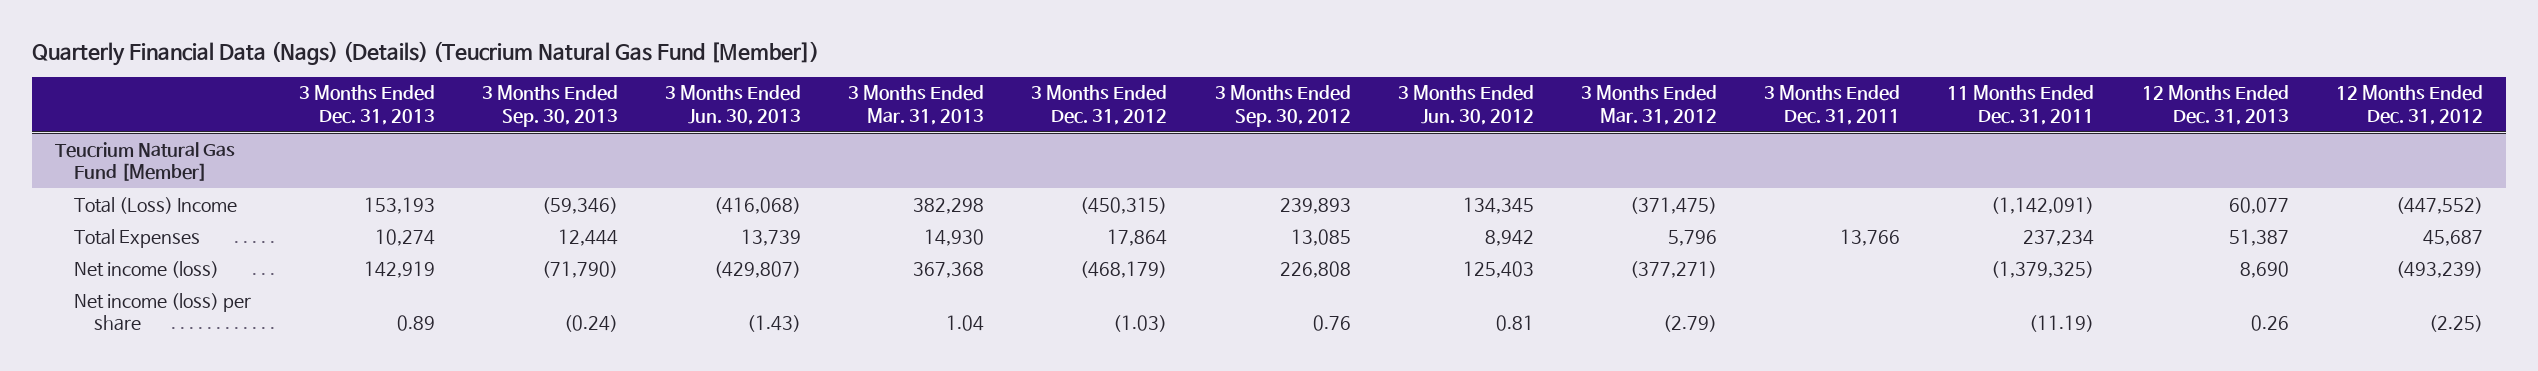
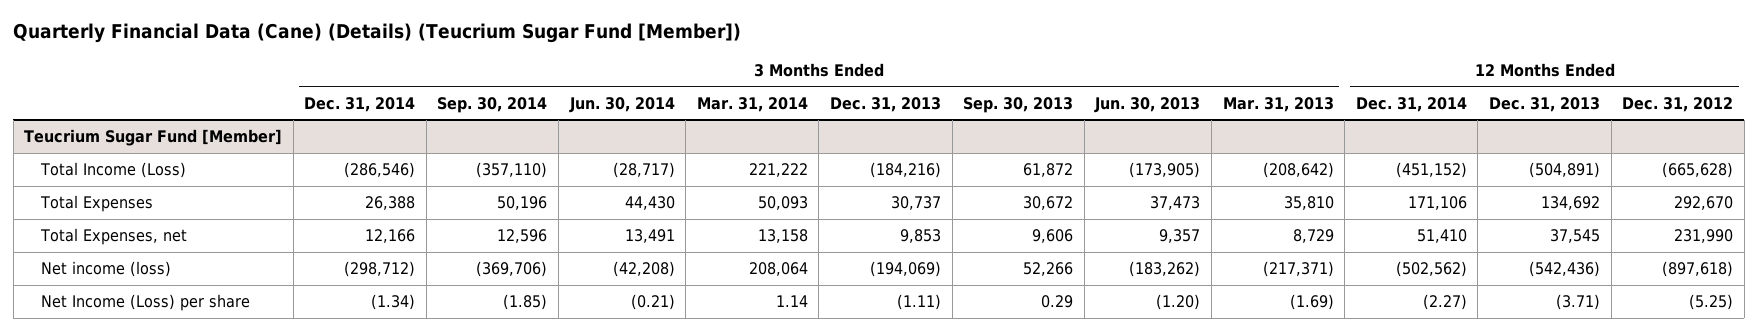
- Quarterly Financial Data (Nags) (Details) (Teucrium Natural Gas Fund [Member])
+ Quarterly Financial Data (Cane) (Details) (Teucrium Sugar Fund [Member])
- | 3 Months Ended Dec. 31, 2013 | 3 Months Ended Sep. 30, 2013 | 3 Months Ended Jun. 30, 2013 | 3 Months Ended Mar. 31, 2013 | 3 Months Ended Dec. 31, 2012 | 3 Months Ended Sep. 30, 2012 | 3 Months Ended Jun. 30, 2012 | 3 Months Ended Mar. 31, 2012 | 3 Months Ended Dec. 31, 2011 | 11 Months Ended Dec. 31, 2011 | 12 Months Ended Dec. 31, 2013 | 12 Months Ended Dec. 31, 2012
+ | 3 Months Ended Dec. 31, 2014 | 3 Months Ended Sep. 30, 2014 | 3 Months Ended Jun. 30, 2014 | 3 Months Ended Mar. 31, 2014 | 3 Months Ended Dec. 31, 2013 | 3 Months Ended Sep. 30, 2013 | 3 Months Ended Jun. 30, 2013 | 3 Months Ended Mar. 31, 2013 | 12 Months Ended Dec. 31, 2014 | 12 Months Ended Dec. 31, 2013 | 12 Months Ended Dec. 31, 2012
- Teucrium Natural Gas Fund [Member]
- Total (Loss) Income | 153,193 | (59,346) | (416,068) | 382,298 | (450,315) | 239,893 | 134,345 | (371,475) | | (1,142,091) | 60,077 | (447,552)
- Total Expenses | 10,274 | 12,444 | 13,739 | 14,930 | 17,864 | 13,085 | 8,942 | 5,796 | 13,766 | 237,234 | 51,387 | 45,687
- Net income (loss) | 142,919 | (71,790) | (429,807) | 367,368 | (468,179) | 226,808 | 125,403 | (377,271) | | (1,379,325) | 8,690 | (493,239)
- Net income (loss) per share | 0.89 | (0.24) | (1.43) | 1.04 | (1.03) | 0.76 | 0.81 | (2.79) | | (11.19) | 0.26 | (2.25)
+ Teucrium Sugar Fund [Member]
+ Total Income (Loss) | (286,546) | (357,110) | (28,717) | 221,222 | (184,216) | 61,872 | (173,905) | (208,642) | (451,152) | (504,891) | (665,628)
+ Total Expenses | 26,388 | 50,196 | 44,430 | 50,093 | 30,737 | 30,672 | 37,473 | 35,810 | 171,106 | 134,692 | 292,670
+ Total Expenses, net | 12,166 | 12,596 | 13,491 | 13,158 | 9,853 | 9,606 | 9,357 | 8,729 | 51,410 | 37,545 | 231,990
+ Net income (loss) | (298,712) | (369,706) | (42,208) | 208,064 | (194,069) | 52,266 | (183,262) | (217,371) | (502,562) | (542,436) | (897,618)
+ Net Income (Loss) per share | (1.34) | (1.85) | (0.21) | 1.14 | (1.11) | 0.29 | (1.20) | (1.69) | (2.27) | (3.71) | (5.25)

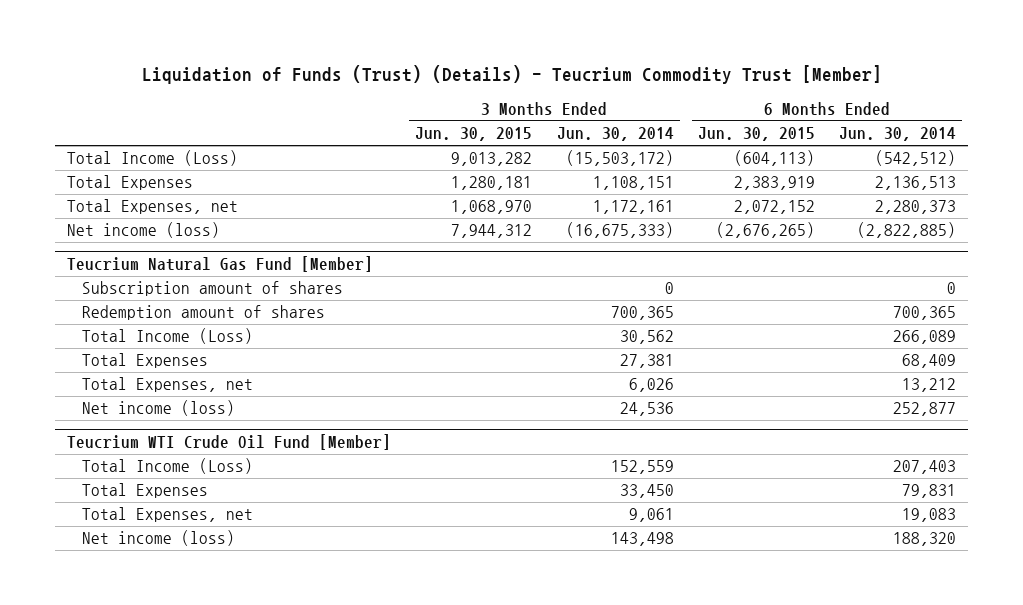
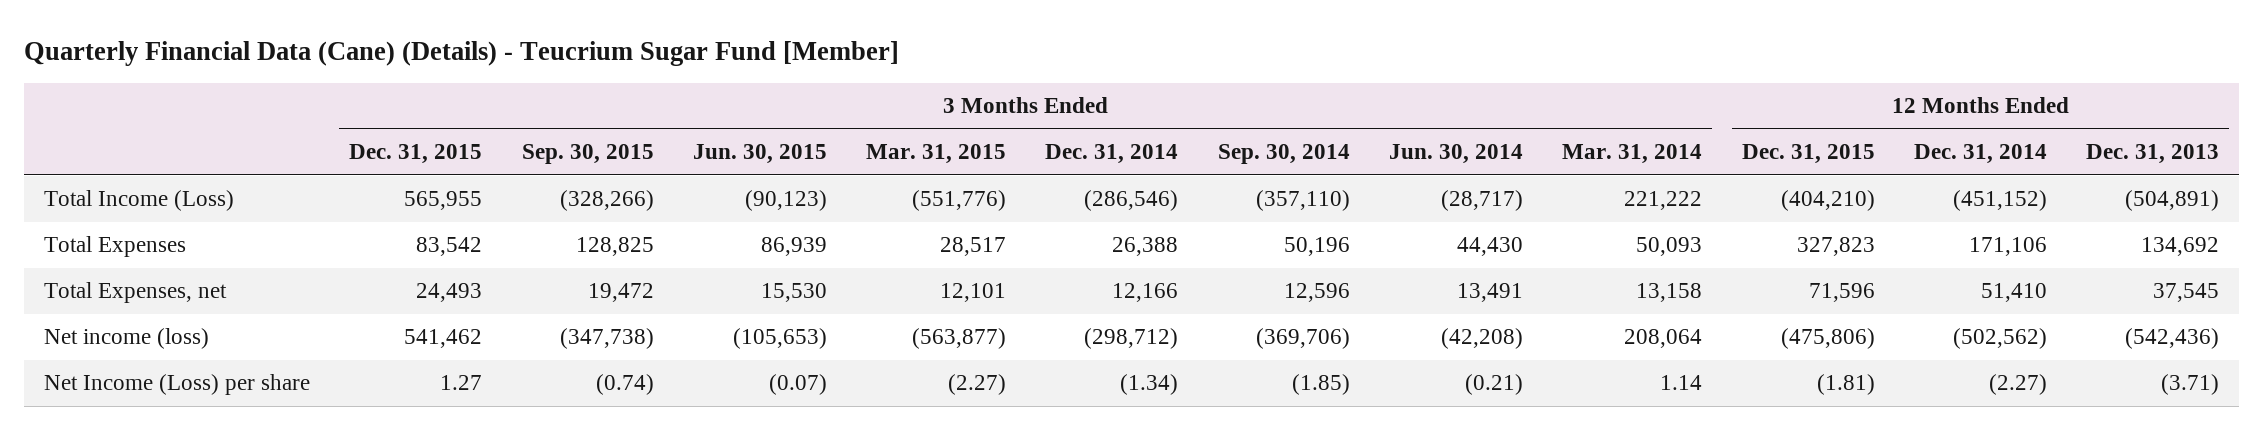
- Liquidation of Funds (Trust) (Details) - Teucrium Commodity Trust [Member]
+ Quarterly Financial Data (Cane) (Details) - Teucrium Sugar Fund [Member]
- | 3 Months Ended Jun. 30, 2015 | 3 Months Ended Jun. 30, 2014 | 6 Months Ended Jun. 30, 2015 | 6 Months Ended Jun. 30, 2014
+ | 3 Months Ended Dec. 31, 2015 | 3 Months Ended Sep. 30, 2015 | 3 Months Ended Jun. 30, 2015 | 3 Months Ended Mar. 31, 2015 | 3 Months Ended Dec. 31, 2014 | 3 Months Ended Sep. 30, 2014 | 3 Months Ended Jun. 30, 2014 | 3 Months Ended Mar. 31, 2014 | 12 Months Ended Dec. 31, 2015 | 12 Months Ended Dec. 31, 2014 | 12 Months Ended Dec. 31, 2013
- Total Income (Loss) | 9,013,282 | (15,503,172) | (604,113) | (542,512)
- Total Expenses | 1,280,181 | 1,108,151 | 2,383,919 | 2,136,513
- Total Expenses, net | 1,068,970 | 1,172,161 | 2,072,152 | 2,280,373
- Net income (loss) | 7,944,312 | (16,675,333) | (2,676,265) | (2,822,885)
- Teucrium Natural Gas Fund [Member]
- Subscription amount of shares | | 0 | | 0
- Redemption amount of shares | | 700,365 | | 700,365
- Total Income (Loss) | | 30,562 | | 266,089
- Total Expenses | | 27,381 | | 68,409
- Total Expenses, net | | 6,026 | | 13,212
- Net income (loss) | | 24,536 | | 252,877
- Teucrium WTI Crude Oil Fund [Member]
- Total Income (Loss) | | 152,559 | | 207,403
- Total Expenses | | 33,450 | | 79,831
- Total Expenses, net | | 9,061 | | 19,083
- Net income (loss) | | 143,498 | | 188,320
+ Total Income (Loss) | 565,955 | (328,266) | (90,123) | (551,776) | (286,546) | (357,110) | (28,717) | 221,222 | (404,210) | (451,152) | (504,891)
+ Total Expenses | 83,542 | 128,825 | 86,939 | 28,517 | 26,388 | 50,196 | 44,430 | 50,093 | 327,823 | 171,106 | 134,692
+ Total Expenses, net | 24,493 | 19,472 | 15,530 | 12,101 | 12,166 | 12,596 | 13,491 | 13,158 | 71,596 | 51,410 | 37,545
+ Net income (loss) | 541,462 | (347,738) | (105,653) | (563,877) | (298,712) | (369,706) | (42,208) | 208,064 | (475,806) | (502,562) | (542,436)
+ Net Income (Loss) per share | 1.27 | (0.74) | (0.07) | (2.27) | (1.34) | (1.85) | (0.21) | 1.14 | (1.81) | (2.27) | (3.71)

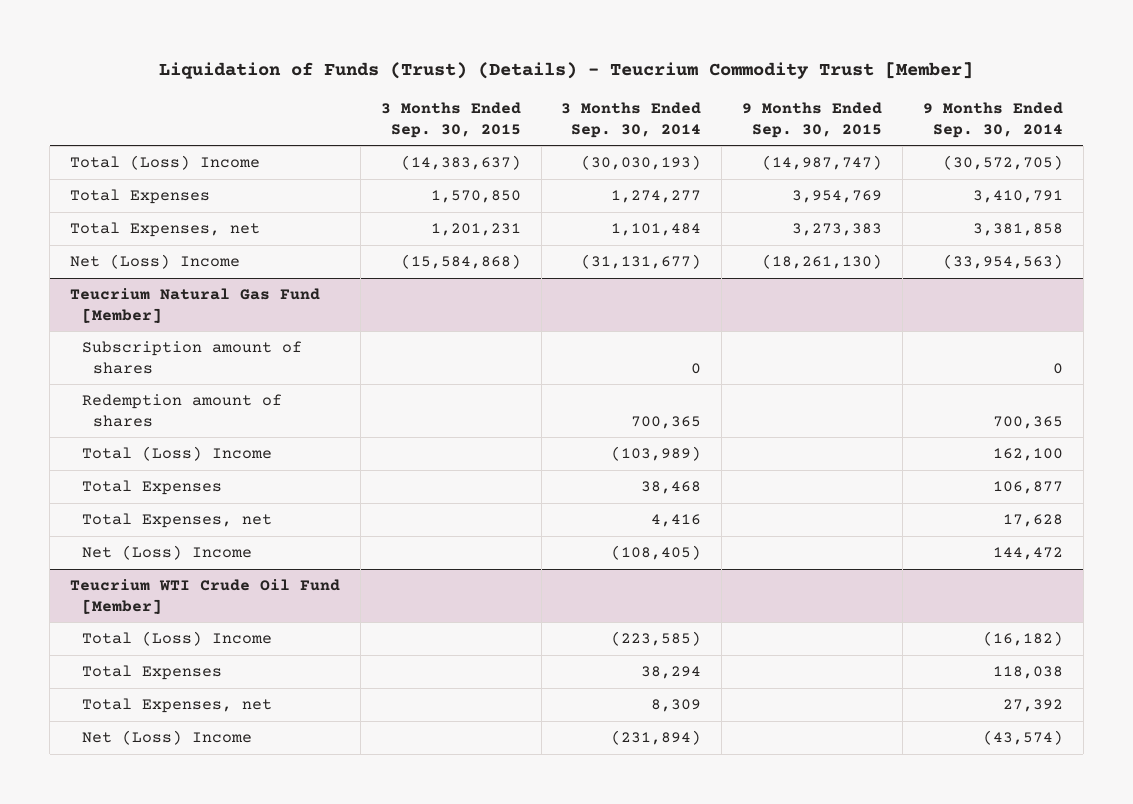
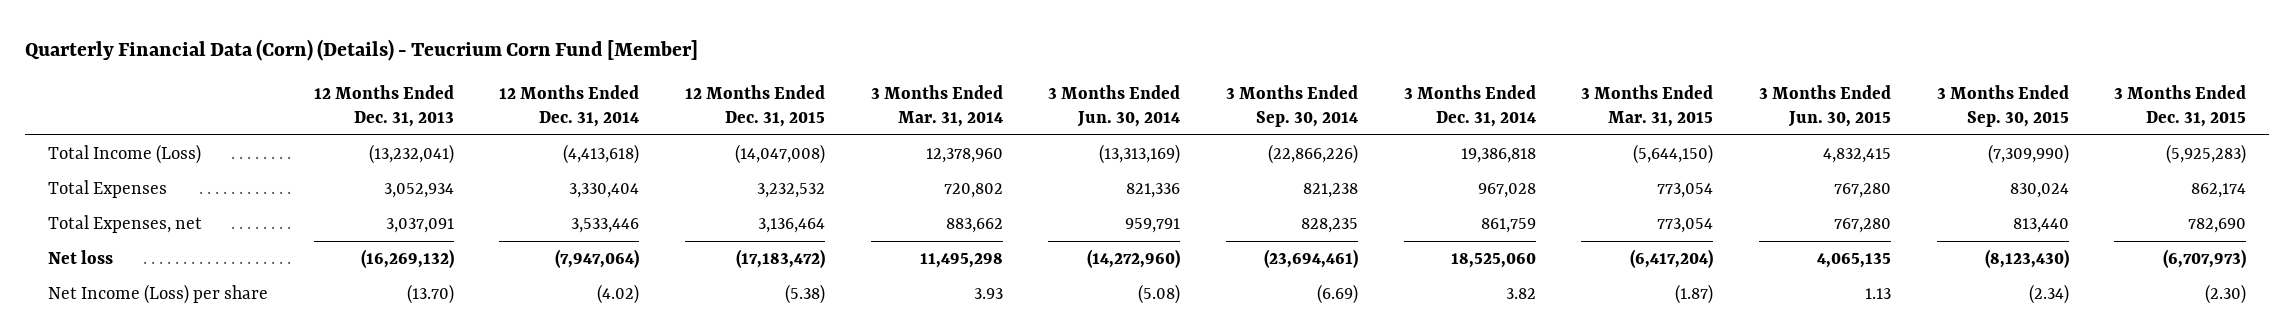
- Liquidation of Funds (Trust) (Details) - Teucrium Commodity Trust [Member]
+ Quarterly Financial Data (Corn) (Details) - Teucrium Corn Fund [Member]
- | 3 Months Ended Sep. 30, 2015 | 3 Months Ended Sep. 30, 2014 | 9 Months Ended Sep. 30, 2015 | 9 Months Ended Sep. 30, 2014
+ | 12 Months Ended Dec. 31, 2013 | 12 Months Ended Dec. 31, 2014 | 12 Months Ended Dec. 31, 2015 | 3 Months Ended Mar. 31, 2014 | 3 Months Ended Jun. 30, 2014 | 3 Months Ended Sep. 30, 2014 | 3 Months Ended Dec. 31, 2014 | 3 Months Ended Mar. 31, 2015 | 3 Months Ended Jun. 30, 2015 | 3 Months Ended Sep. 30, 2015 | 3 Months Ended Dec. 31, 2015
- Total (Loss) Income | (14,383,637) | (30,030,193) | (14,987,747) | (30,572,705)
- Total Expenses | 1,570,850 | 1,274,277 | 3,954,769 | 3,410,791
- Total Expenses, net | 1,201,231 | 1,101,484 | 3,273,383 | 3,381,858
- Net (Loss) Income | (15,584,868) | (31,131,677) | (18,261,130) | (33,954,563)
- Teucrium Natural Gas Fund [Member]
- Subscription amount of shares | | 0 | | 0
- Redemption amount of shares | | 700,365 | | 700,365
- Total (Loss) Income | | (103,989) | | 162,100
- Total Expenses | | 38,468 | | 106,877
- Total Expenses, net | | 4,416 | | 17,628
- Net (Loss) Income | | (108,405) | | 144,472
- Teucrium WTI Crude Oil Fund [Member]
- Total (Loss) Income | | (223,585) | | (16,182)
- Total Expenses | | 38,294 | | 118,038
- Total Expenses, net | | 8,309 | | 27,392
- Net (Loss) Income | | (231,894) | | (43,574)
+ Total Income (Loss) | (13,232,041) | (4,413,618) | (14,047,008) | 12,378,960 | (13,313,169) | (22,866,226) | 19,386,818 | (5,644,150) | 4,832,415 | (7,309,990) | (5,925,283)
+ Total Expenses | 3,052,934 | 3,330,404 | 3,232,532 | 720,802 | 821,336 | 821,238 | 967,028 | 773,054 | 767,280 | 830,024 | 862,174
+ Total Expenses, net | 3,037,091 | 3,533,446 | 3,136,464 | 883,662 | 959,791 | 828,235 | 861,759 | 773,054 | 767,280 | 813,440 | 782,690
+ Net loss | (16,269,132) | (7,947,064) | (17,183,472) | 11,495,298 | (14,272,960) | (23,694,461) | 18,525,060 | (6,417,204) | 4,065,135 | (8,123,430) | (6,707,973)
+ Net Income (Loss) per share | (13.70) | (4.02) | (5.38) | 3.93 | (5.08) | (6.69) | 3.82 | (1.87) | 1.13 | (2.34) | (2.30)

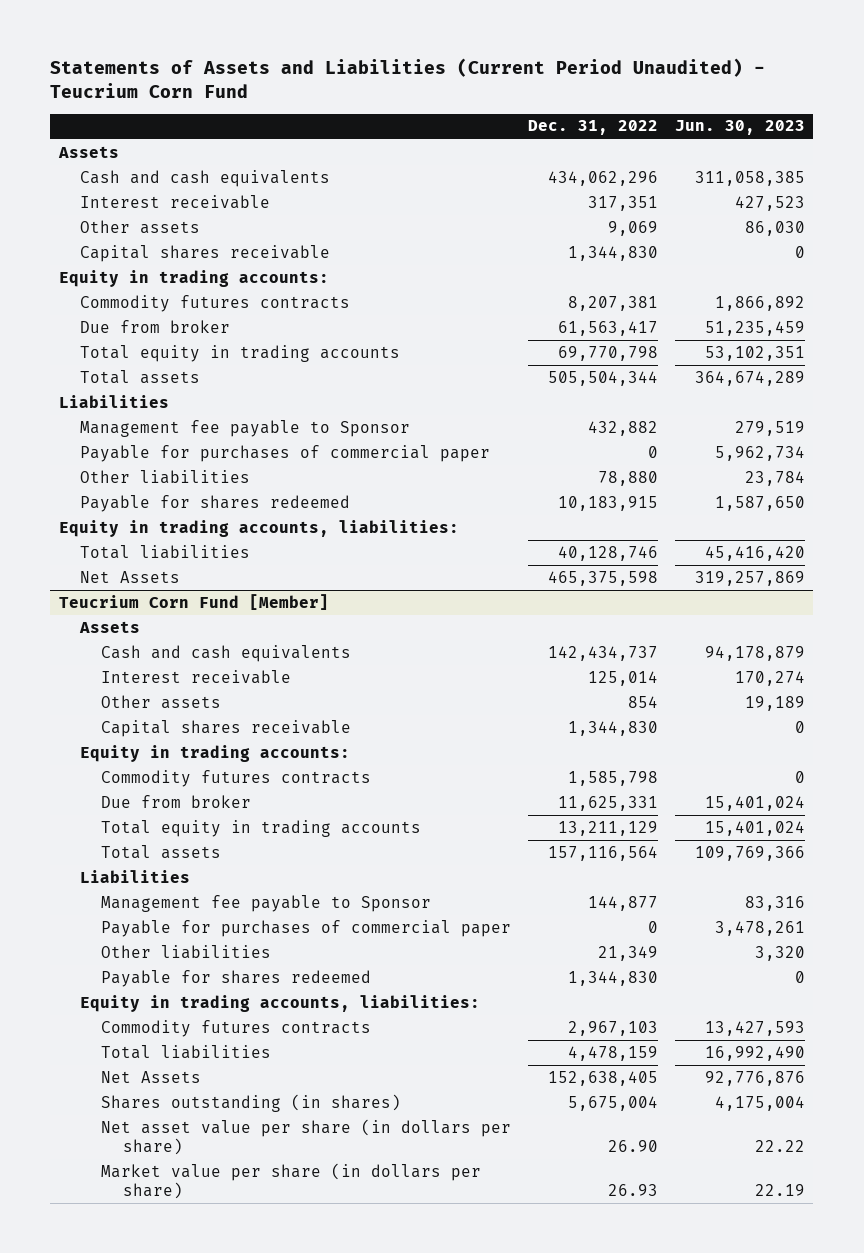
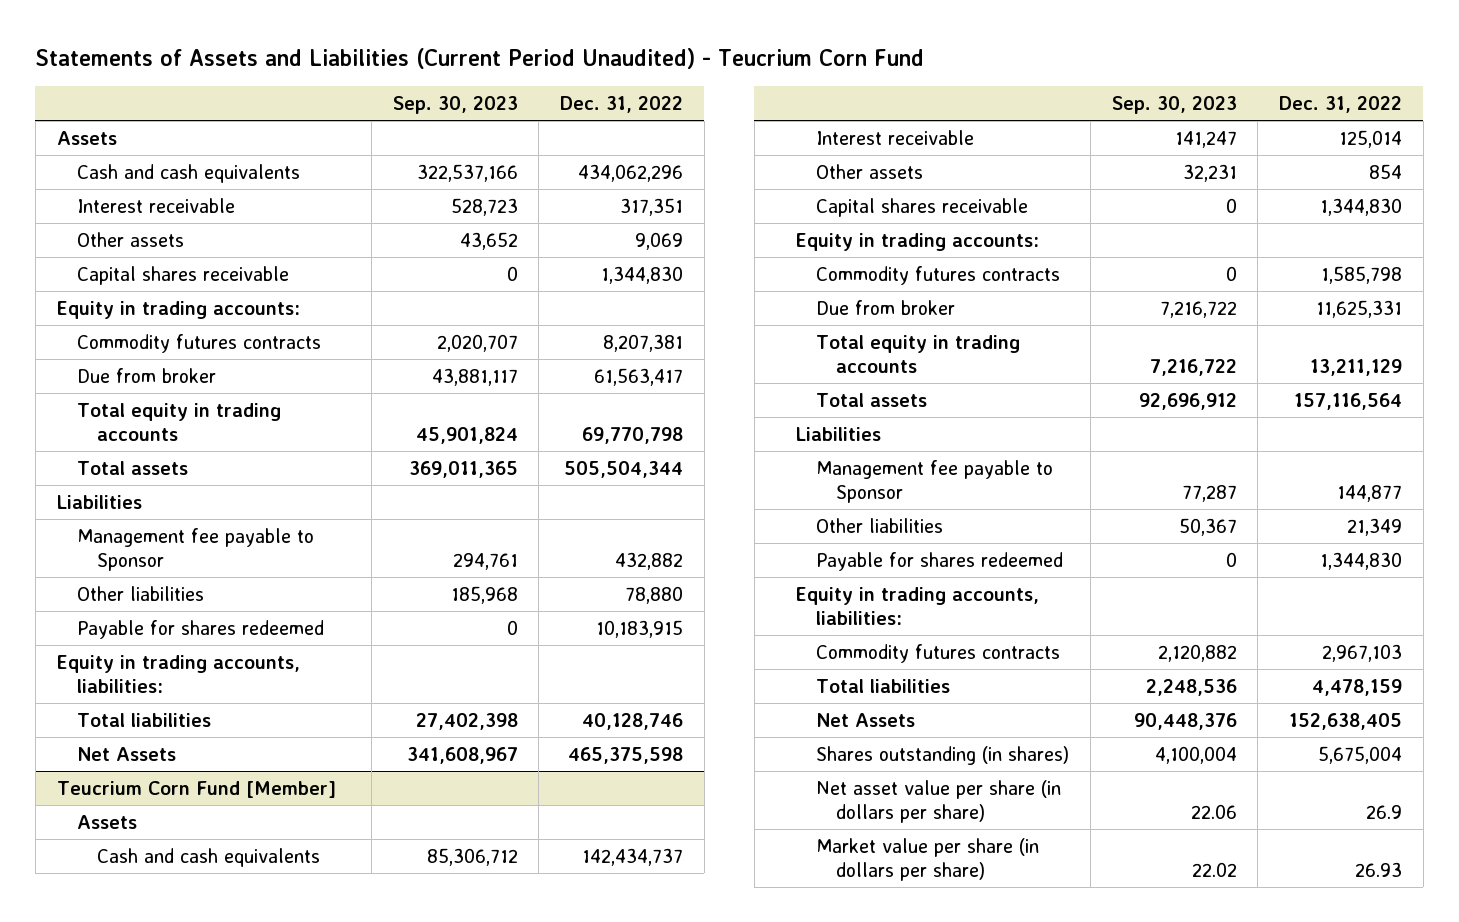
- | Dec. 31, 2022 | Jun. 30, 2023
+ | Sep. 30, 2023 | Dec. 31, 2022
- Payable for purchases of commercial paper | 0 | 5,962,734
@ Teucrium Corn Fund [Member]
- Payable for purchases of commercial paper | 0 | 3,478,261
- Net asset value per share (in dollars per share) | 26.90 | 22.22
+ Net asset value per share (in dollars per share) | 22.06 | 26.9

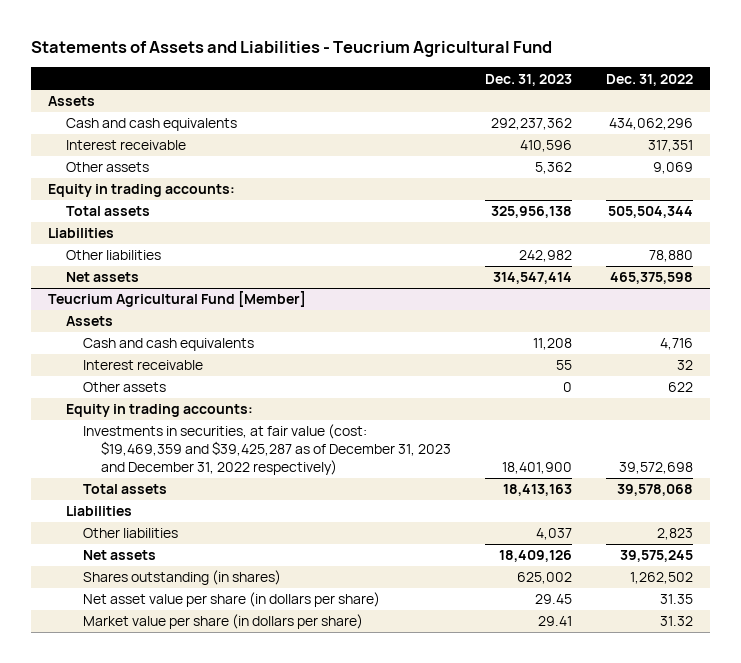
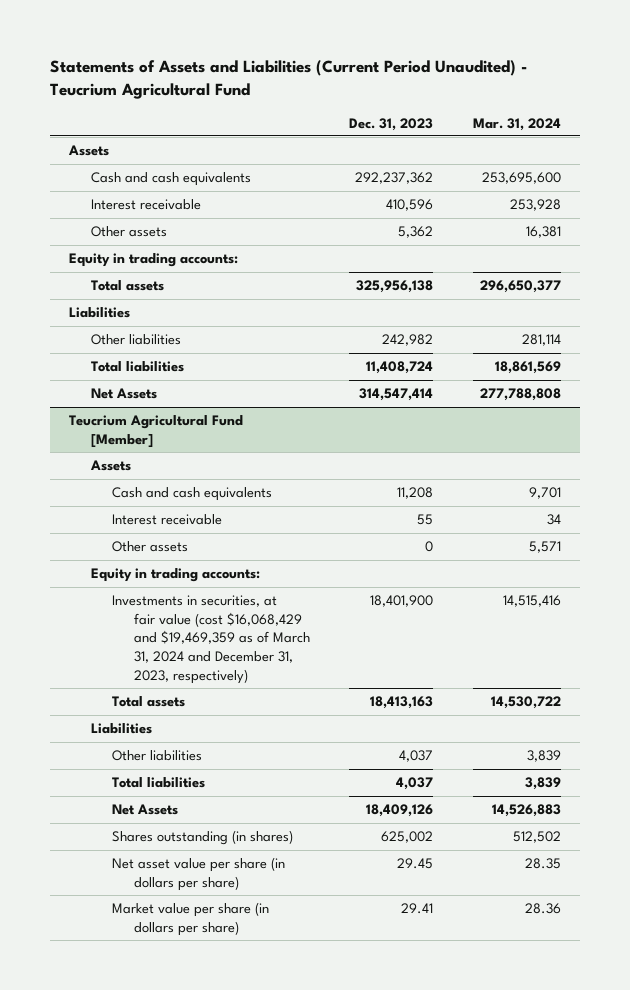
- Statements of Assets and Liabilities - Teucrium Agricultural Fund
+ Statements of Assets and Liabilities (Current Period Unaudited) - Teucrium Agricultural Fund
- | Dec. 31, 2023 | Dec. 31, 2022
+ | Dec. 31, 2023 | Mar. 31, 2024
- Net assets | 314,547,414 | 465,375,598
+ Total liabilities | 11,408,724 | 18,861,569
+ Net Assets | 314,547,414 | 277,788,808
@ Teucrium Agricultural Fund [Member]
- Investments in securities, at fair value (cost: $19,469,359 and $39,425,287 as of December 31, 2023 and December 31, 2022 respectively) | 18,401,900 | 39,572,698
+ Investments in securities, at fair value (cost $16,068,429 and $19,469,359 as of March 31, 2024 and December 31, 2023, respectively) | 18,401,900 | 14,515,416
- Net assets | 18,409,126 | 39,575,245
+ Total liabilities | 4,037 | 3,839
+ Net Assets | 18,409,126 | 14,526,883

